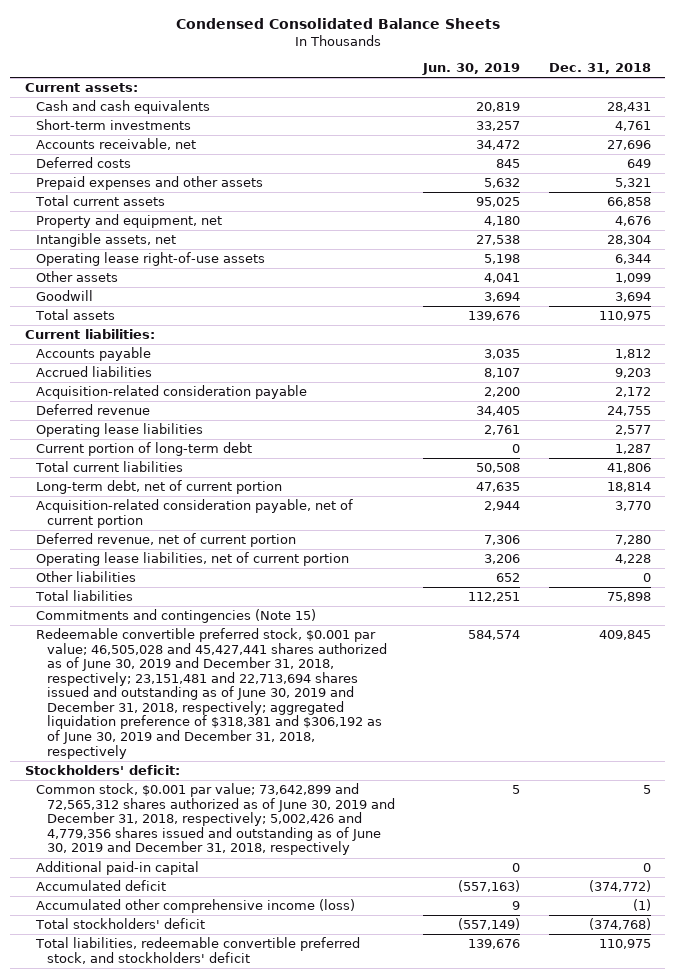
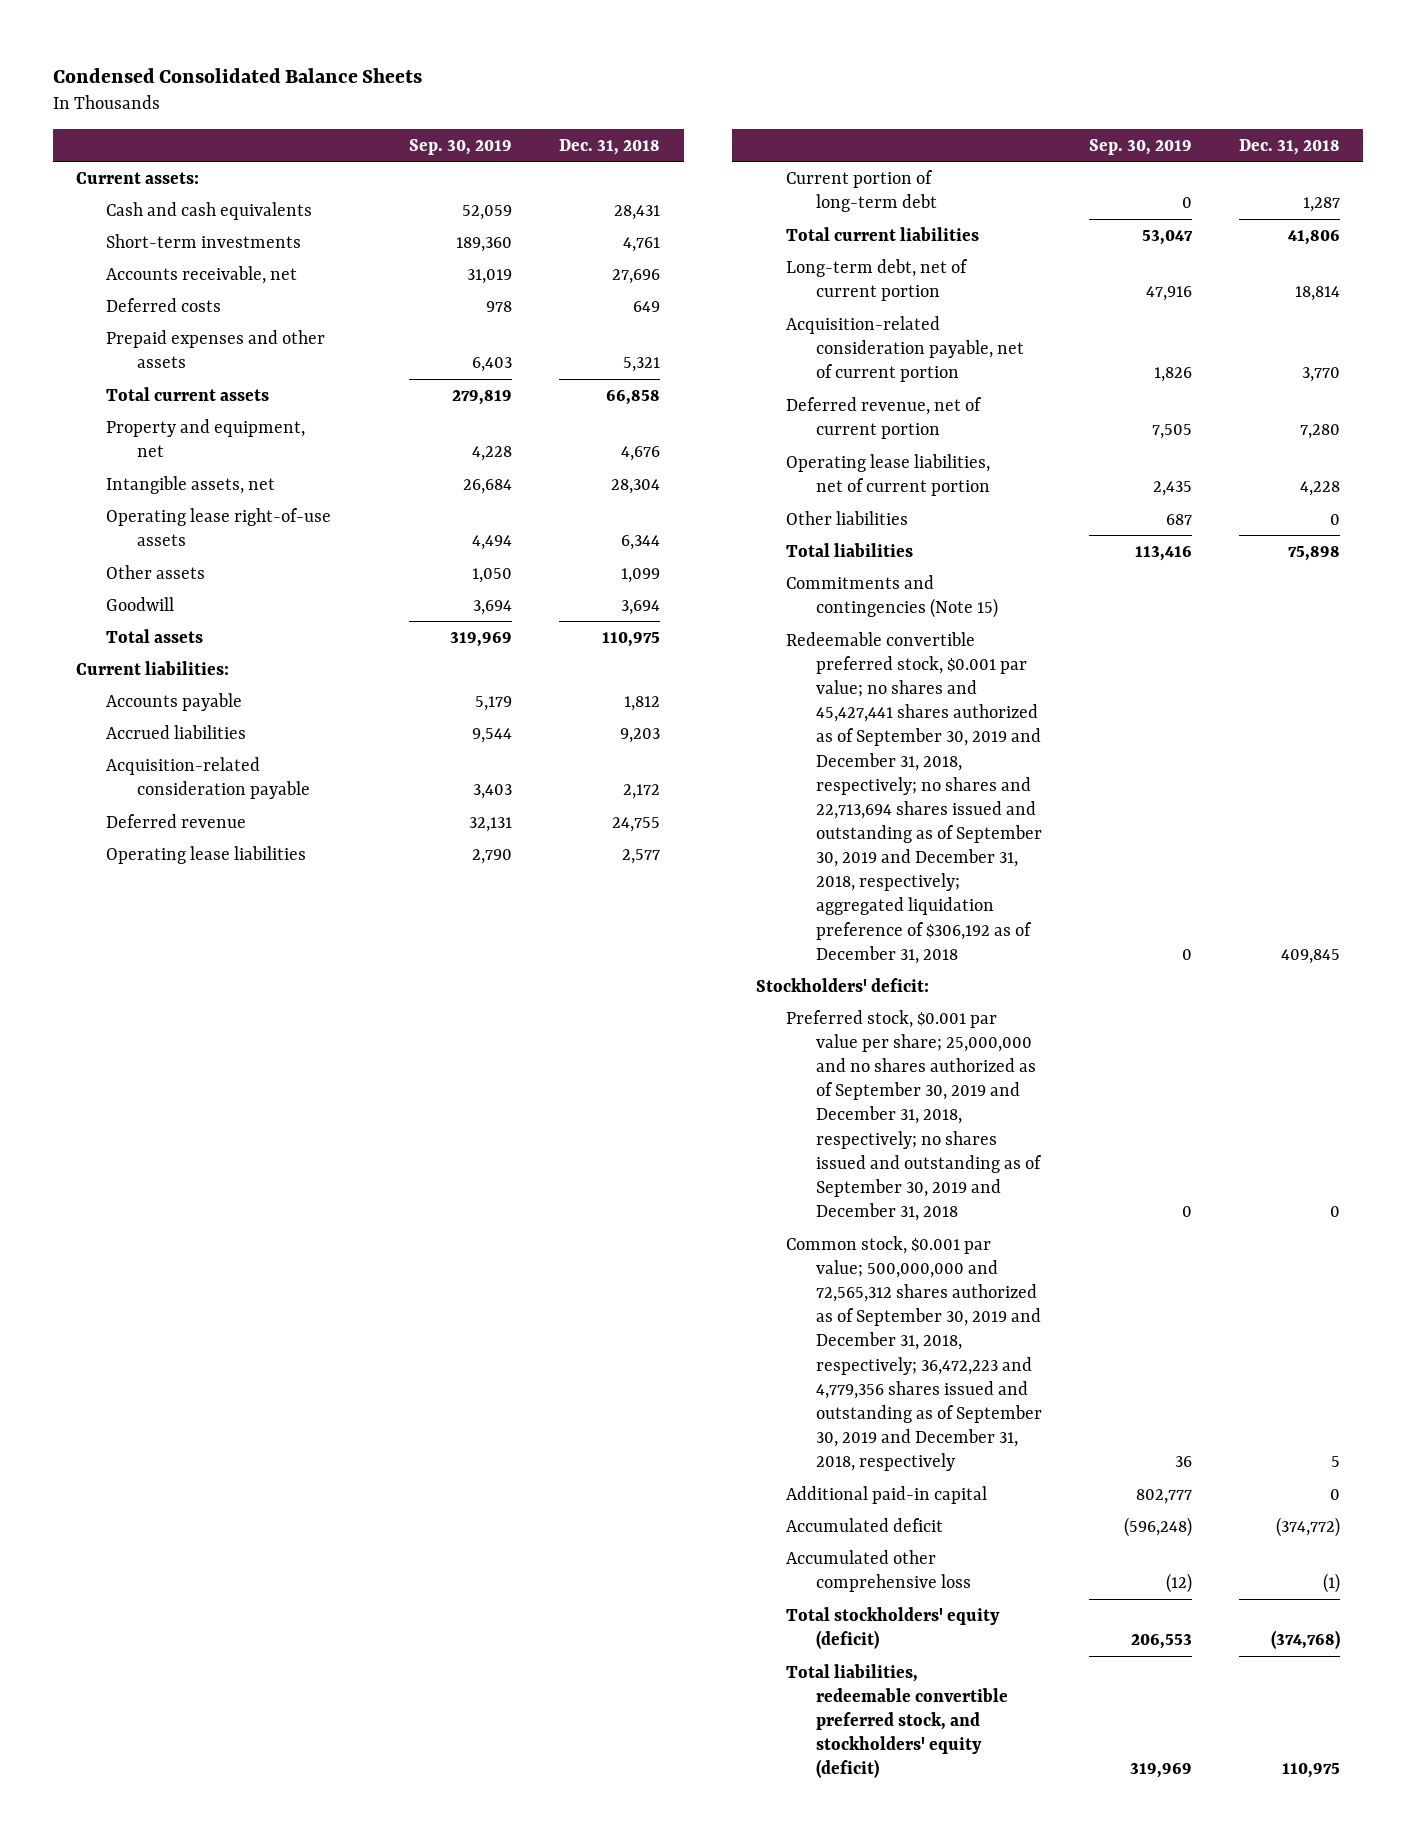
- | Jun. 30, 2019 | Dec. 31, 2018
+ | Sep. 30, 2019 | Dec. 31, 2018
- Redeemable convertible preferred stock, $0.001 par value; 46,505,028 and 45,427,441 shares authorized as of June 30, 2019 and December 31, 2018, respectively; 23,151,481 and 22,713,694 shares issued and outstanding as of June 30, 2019 and December 31, 2018, respectively; aggregated liquidation preference of $318,381 and $306,192 as of June 30, 2019 and December 31, 2018, respectively | 584,574 | 409,845
+ Redeemable convertible preferred stock, $0.001 par value; no shares and 45,427,441 shares authorized as of September 30, 2019 and December 31, 2018, respectively; no shares and 22,713,694 shares issued and outstanding as of September 30, 2019 and December 31, 2018, respectively; aggregated liquidation preference of $306,192 as of December 31, 2018 | 0 | 409,845
- Common stock, $0.001 par value; 73,642,899 and 72,565,312 shares authorized as of June 30, 2019 and December 31, 2018, respectively; 5,002,426 and 4,779,356 shares issued and outstanding as of June 30, 2019 and December 31, 2018, respectively | 5 | 5
+ Preferred stock, $0.001 par value per share; 25,000,000 and no shares authorized as of September 30, 2019 and December 31, 2018, respectively; no shares issued and outstanding as of September 30, 2019 and December 31, 2018 | 0 | 0
+ Common stock, $0.001 par value; 500,000,000 and 72,565,312 shares authorized as of September 30, 2019 and December 31, 2018, respectively; 36,472,223 and 4,779,356 shares issued and outstanding as of September 30, 2019 and December 31, 2018, respectively | 36 | 5
- Accumulated other comprehensive income (loss) | 9 | (1)
- Total stockholders' deficit | (557,149) | (374,768)
- Total liabilities, redeemable convertible preferred stock, and stockholders' deficit | 139,676 | 110,975
+ Accumulated other comprehensive loss | (12) | (1)
+ Total stockholders' equity (deficit) | 206,553 | (374,768)
+ Total liabilities, redeemable convertible preferred stock, and stockholders' equity (deficit) | 319,969 | 110,975

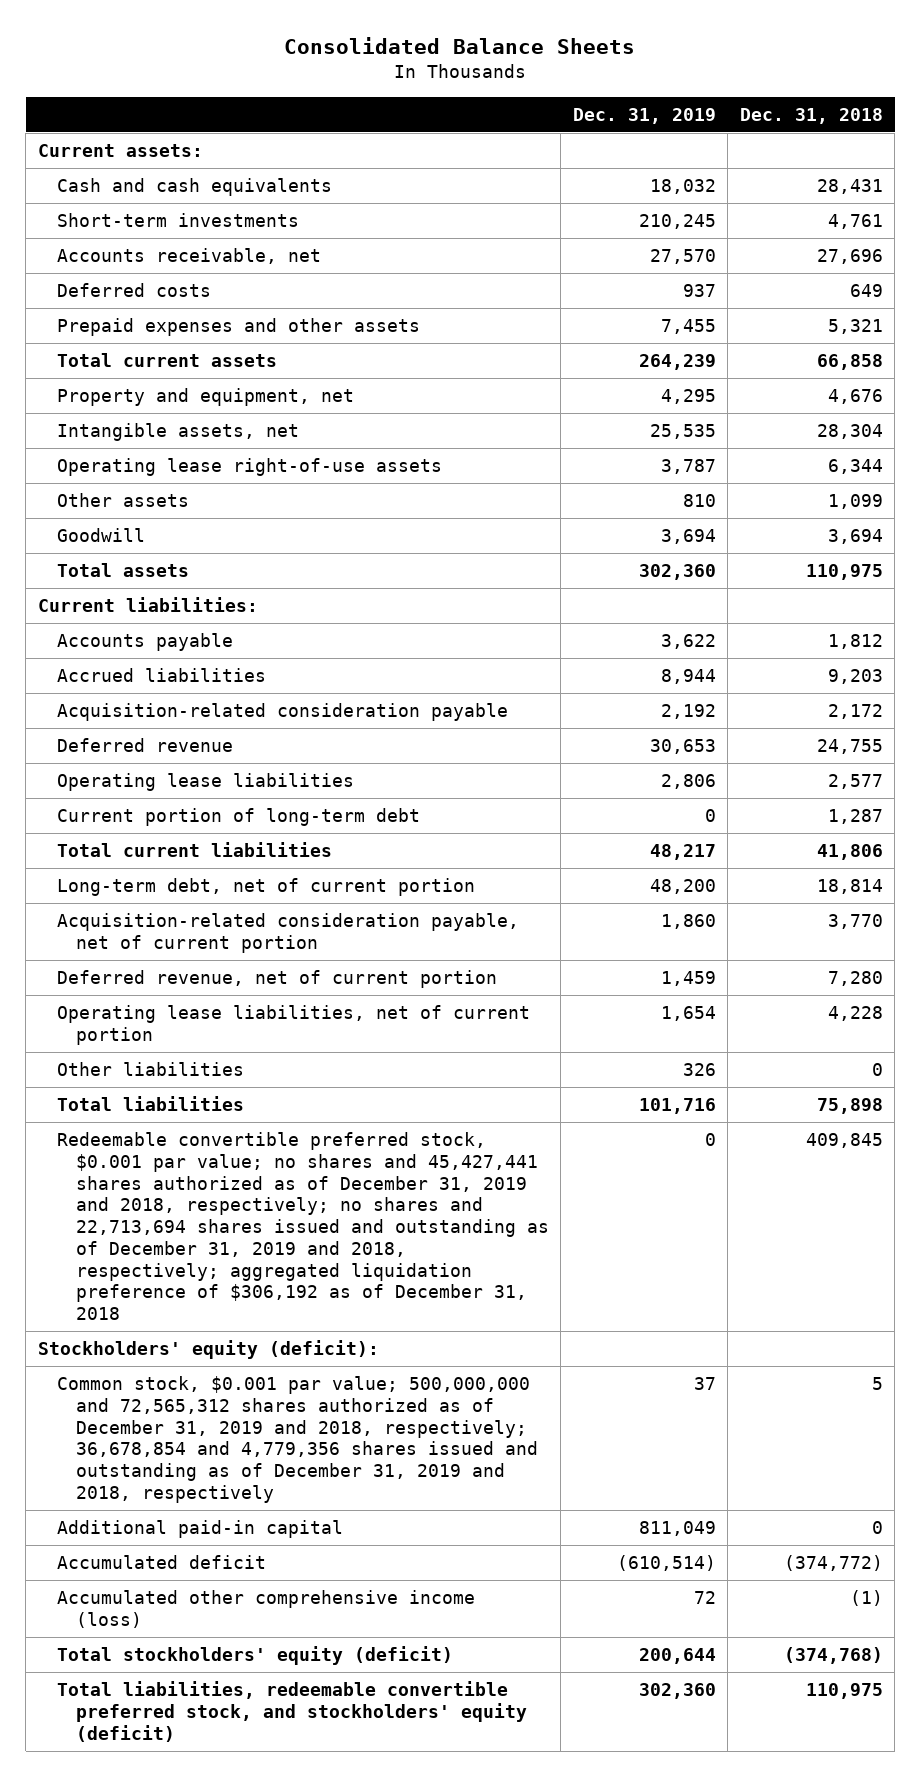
- Condensed Consolidated Balance Sheets
+ Consolidated Balance Sheets
- | Sep. 30, 2019 | Dec. 31, 2018
+ | Dec. 31, 2019 | Dec. 31, 2018
- Commitments and contingencies (Note 15)
- Redeemable convertible preferred stock, $0.001 par value; no shares and 45,427,441 shares authorized as of September 30, 2019 and December 31, 2018, respectively; no shares and 22,713,694 shares issued and outstanding as of September 30, 2019 and December 31, 2018, respectively; aggregated liquidation preference of $306,192 as of December 31, 2018 | 0 | 409,845
- Stockholders' deficit:
- Preferred stock, $0.001 par value per share; 25,000,000 and no shares authorized as of September 30, 2019 and December 31, 2018, respectively; no shares issued and outstanding as of September 30, 2019 and December 31, 2018 | 0 | 0
- Common stock, $0.001 par value; 500,000,000 and 72,565,312 shares authorized as of September 30, 2019 and December 31, 2018, respectively; 36,472,223 and 4,779,356 shares issued and outstanding as of September 30, 2019 and December 31, 2018, respectively | 36 | 5
+ Redeemable convertible preferred stock, $0.001 par value; no shares and 45,427,441 shares authorized as of December 31, 2019 and 2018, respectively; no shares and 22,713,694 shares issued and outstanding as of December 31, 2019 and 2018, respectively; aggregated liquidation preference of $306,192 as of December 31, 2018 | 0 | 409,845
+ Stockholders' equity (deficit):
+ Common stock, $0.001 par value; 500,000,000 and 72,565,312 shares authorized as of December 31, 2019 and 2018, respectively; 36,678,854 and 4,779,356 shares issued and outstanding as of December 31, 2019 and 2018, respectively | 37 | 5
- Accumulated other comprehensive loss | (12) | (1)
+ Accumulated other comprehensive income (loss) | 72 | (1)

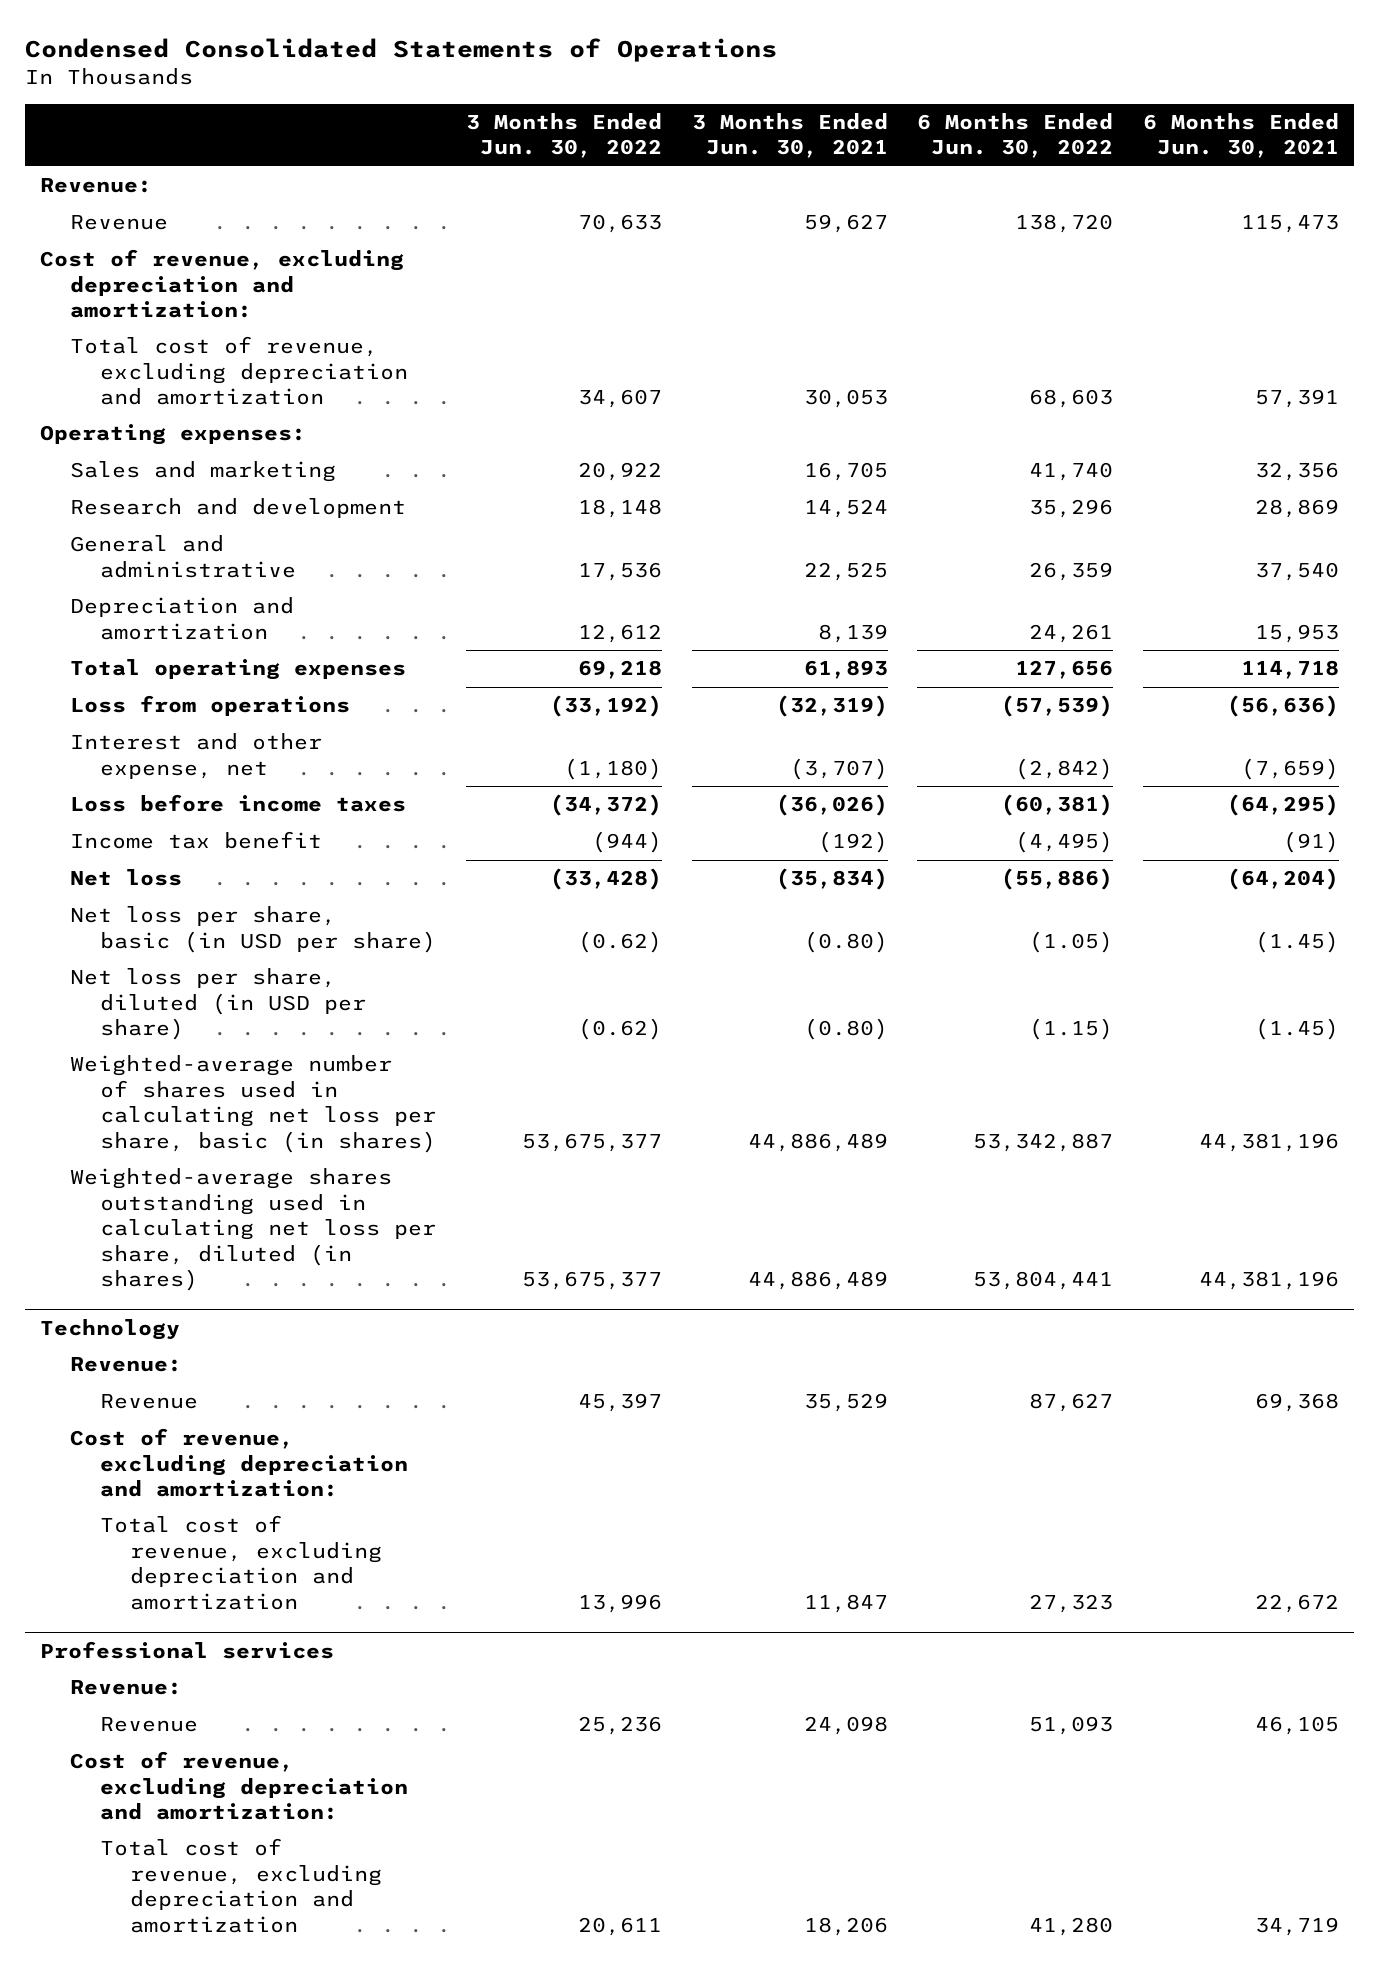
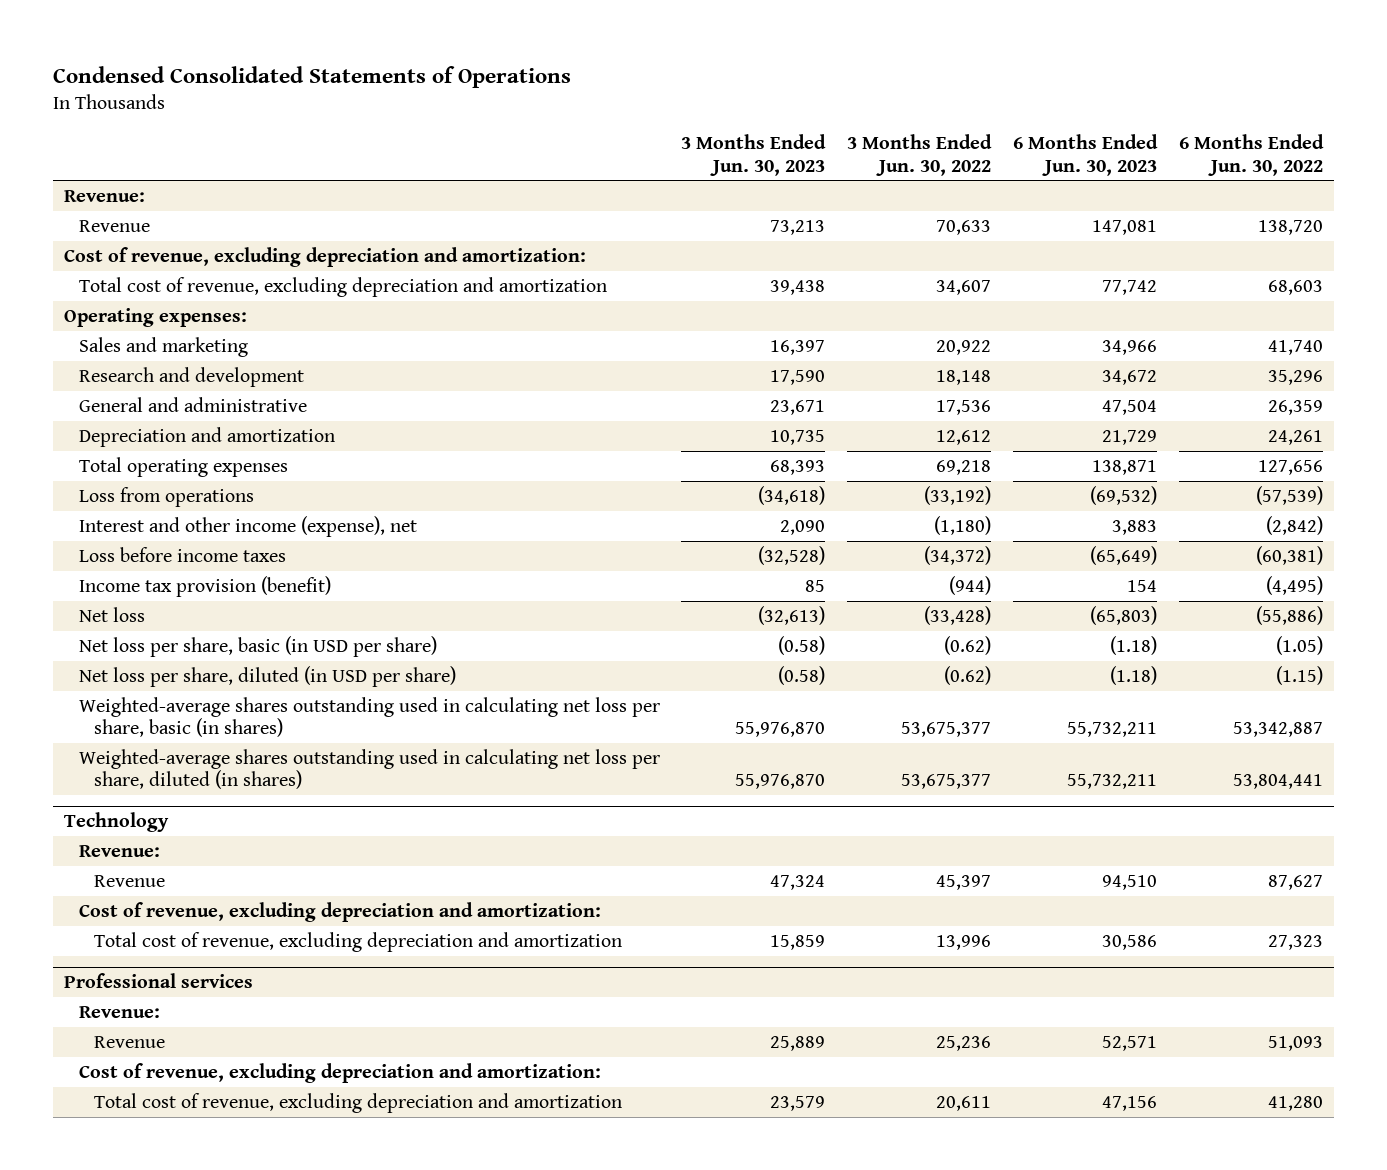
- | 3 Months Ended Jun. 30, 2022 | 3 Months Ended Jun. 30, 2021 | 6 Months Ended Jun. 30, 2022 | 6 Months Ended Jun. 30, 2021
+ | 3 Months Ended Jun. 30, 2023 | 3 Months Ended Jun. 30, 2022 | 6 Months Ended Jun. 30, 2023 | 6 Months Ended Jun. 30, 2022
- Interest and other expense, net | (1,180) | (3,707) | (2,842) | (7,659)
+ Interest and other income (expense), net | 2,090 | (1,180) | 3,883 | (2,842)
- Income tax benefit | (944) | (192) | (4,495) | (91)
+ Income tax provision (benefit) | 85 | (944) | 154 | (4,495)
- Weighted-average number of shares used in calculating net loss per share, basic (in shares) | 53,675,377 | 44,886,489 | 53,342,887 | 44,381,196
+ Weighted-average shares outstanding used in calculating net loss per share, basic (in shares) | 55,976,870 | 53,675,377 | 55,732,211 | 53,342,887

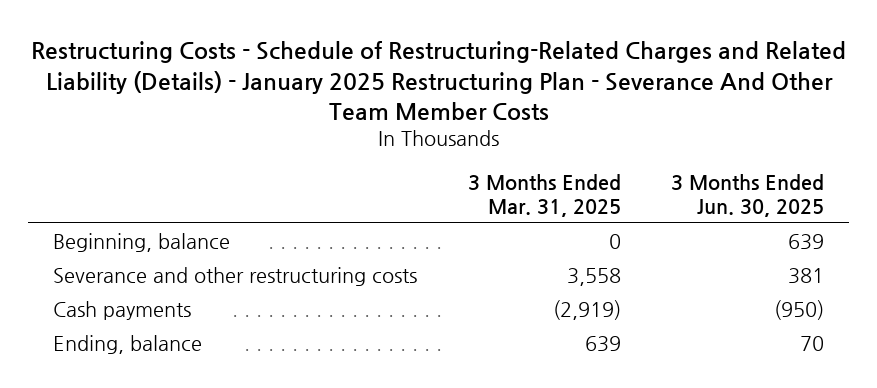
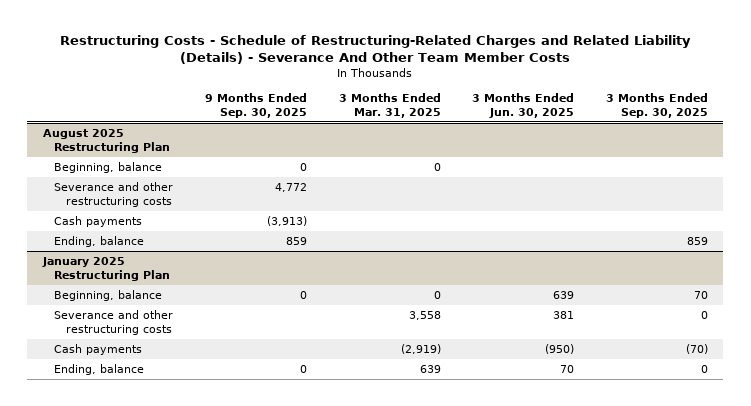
- Restructuring Costs - Schedule of Restructuring-Related Charges and Related Liability (Details) - January 2025 Restructuring Plan - Severance And Other Team Member Costs
+ Restructuring Costs - Schedule of Restructuring-Related Charges and Related Liability (Details) - Severance And Other Team Member Costs
- | 3 Months Ended Mar. 31, 2025 | 3 Months Ended Jun. 30, 2025
+ | 9 Months Ended Sep. 30, 2025 | 3 Months Ended Mar. 31, 2025 | 3 Months Ended Jun. 30, 2025 | 3 Months Ended Sep. 30, 2025
+ August 2025 Restructuring Plan
+ Beginning, balance | 0 | 0 | |
+ Severance and other restructuring costs | 4,772 | | |
+ Cash payments | (3,913) | | |
+ Ending, balance | 859 | | | 859
+ January 2025 Restructuring Plan

